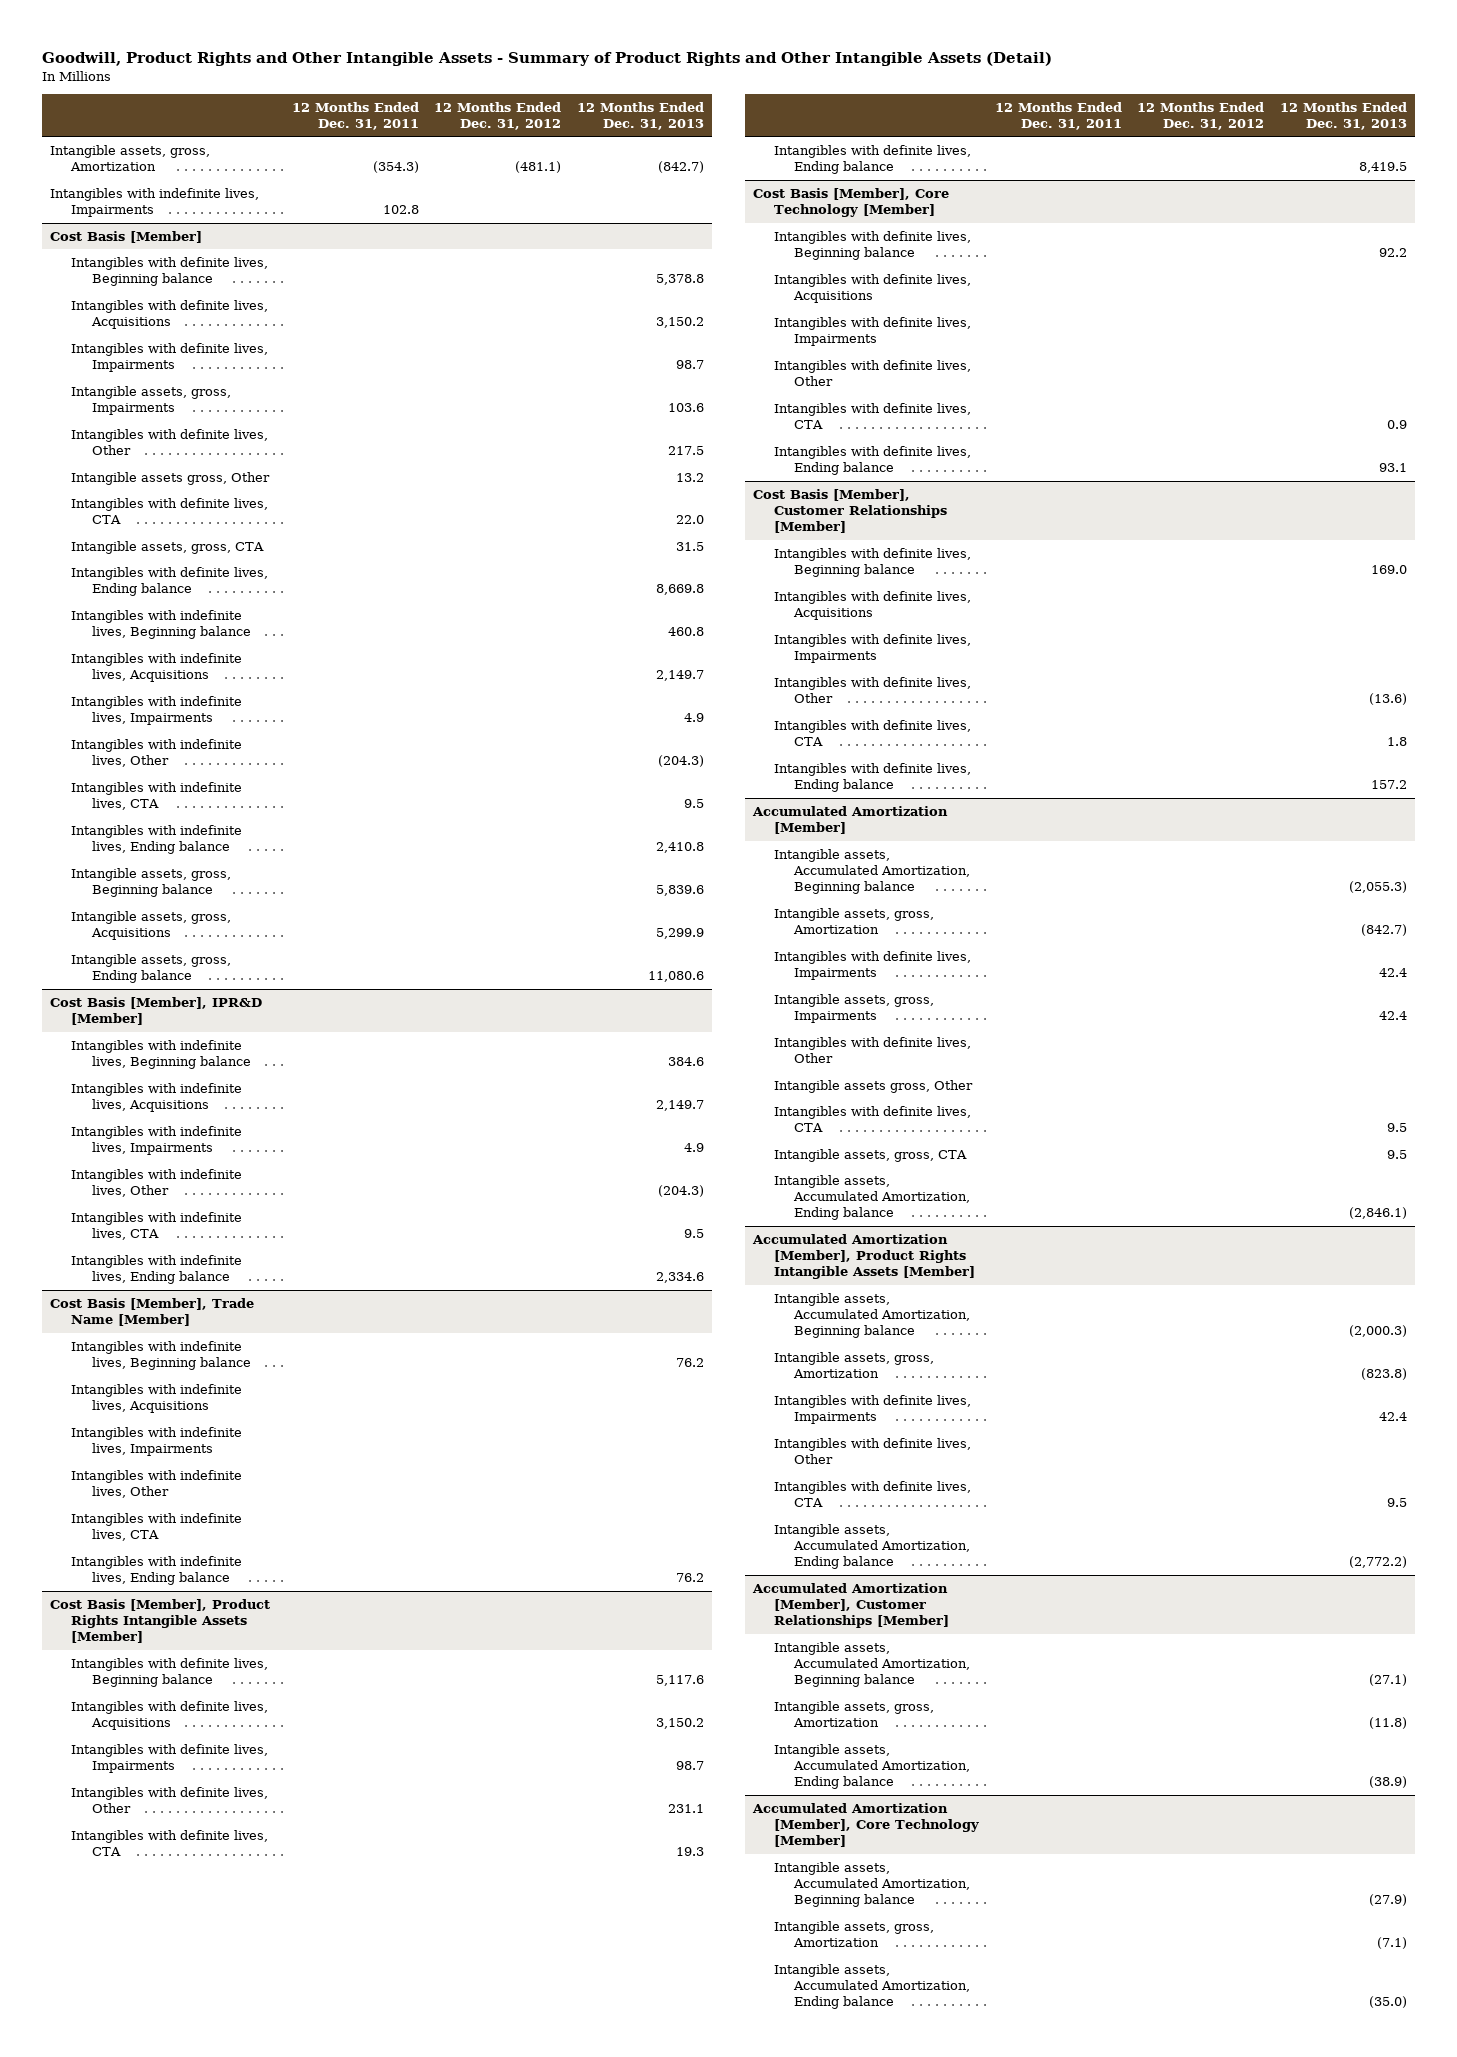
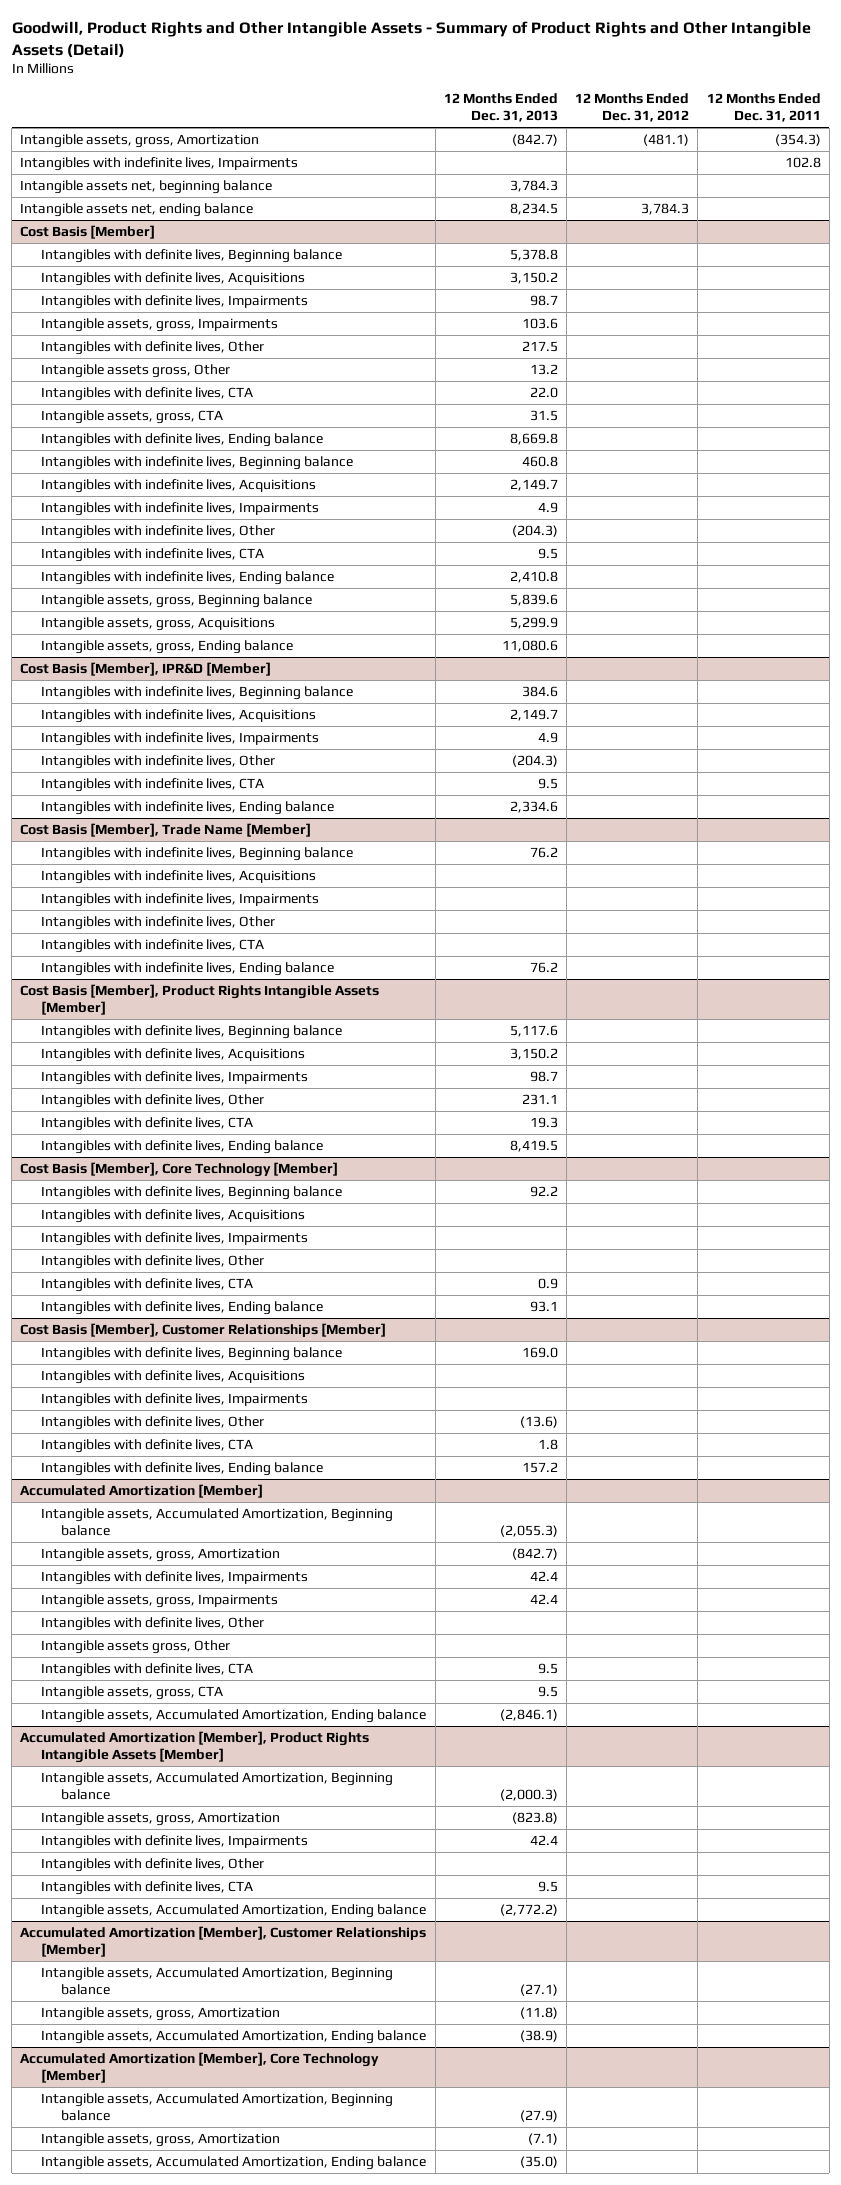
- | 12 Months Ended Dec. 31, 2011 | 12 Months Ended Dec. 31, 2012 | 12 Months Ended Dec. 31, 2013
+ | 12 Months Ended Dec. 31, 2013 | 12 Months Ended Dec. 31, 2012 | 12 Months Ended Dec. 31, 2011
+ Intangible assets net, beginning balance | 3,784.3 | |
+ Intangible assets net, ending balance | 8,234.5 | 3,784.3 |

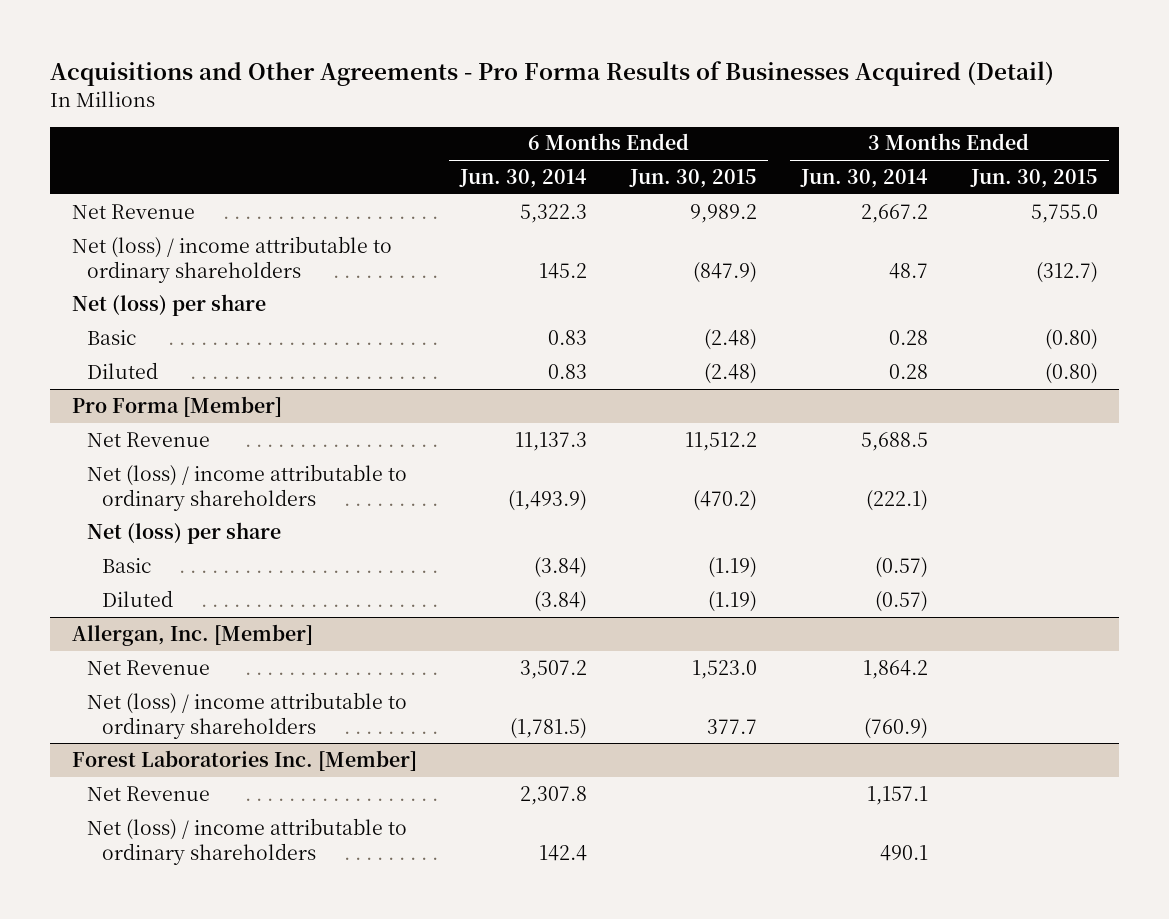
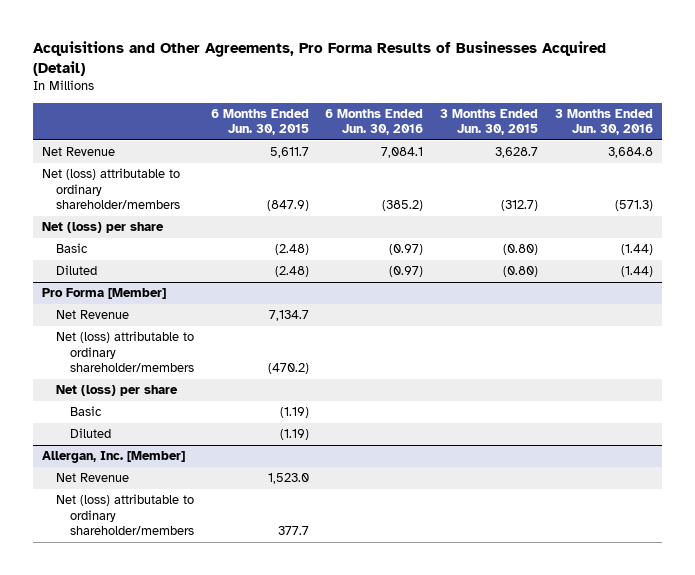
- Acquisitions and Other Agreements - Pro Forma Results of Businesses Acquired (Detail)
+ Acquisitions and Other Agreements, Pro Forma Results of Businesses Acquired (Detail)
- | 6 Months Ended Jun. 30, 2014 | 6 Months Ended Jun. 30, 2015 | 3 Months Ended Jun. 30, 2014 | 3 Months Ended Jun. 30, 2015
+ | 6 Months Ended Jun. 30, 2015 | 6 Months Ended Jun. 30, 2016 | 3 Months Ended Jun. 30, 2015 | 3 Months Ended Jun. 30, 2016
- Net Revenue | 5,322.3 | 9,989.2 | 2,667.2 | 5,755.0
- Net (loss) / income attributable to ordinary shareholders | 145.2 | (847.9) | 48.7 | (312.7)
+ Net Revenue | 5,611.7 | 7,084.1 | 3,628.7 | 3,684.8
+ Net (loss) attributable to ordinary shareholder/members | (847.9) | (385.2) | (312.7) | (571.3)
@ Pro Forma [Member]
- Net Revenue | 11,137.3 | 11,512.2 | 5,688.5 |
- Net (loss) / income attributable to ordinary shareholders | (1,493.9) | (470.2) | (222.1) |
+ Net Revenue | 7,134.7 | | |
+ Net (loss) attributable to ordinary shareholder/members | (470.2) | | |
@ Allergan, Inc. [Member]
- Net (loss) / income attributable to ordinary shareholders | (1,781.5) | 377.7 | (760.9) |
- Forest Laboratories Inc. [Member]
- Net Revenue | 2,307.8 | | 1,157.1 |
- Net (loss) / income attributable to ordinary shareholders | 142.4 | | 490.1 |
@ Allergan, Inc. [Member]
+ Net (loss) attributable to ordinary shareholder/members | 377.7 | | |

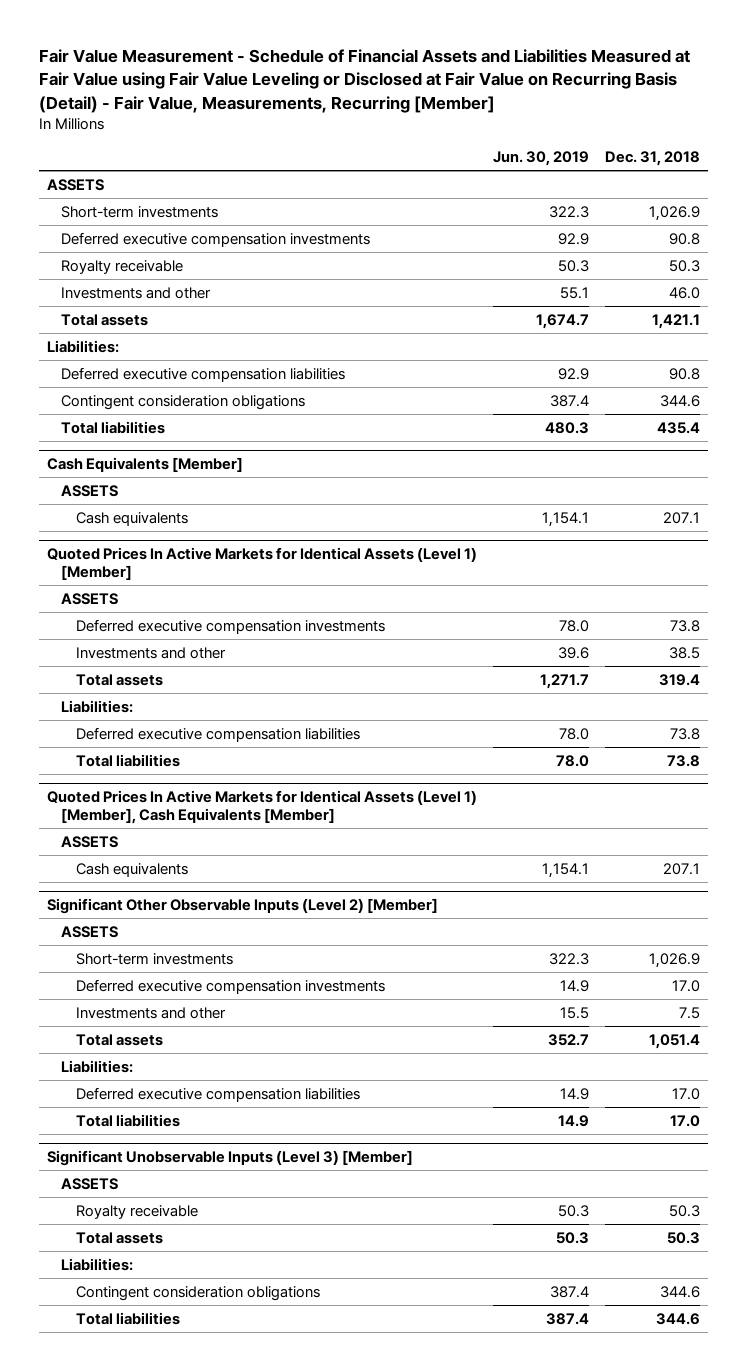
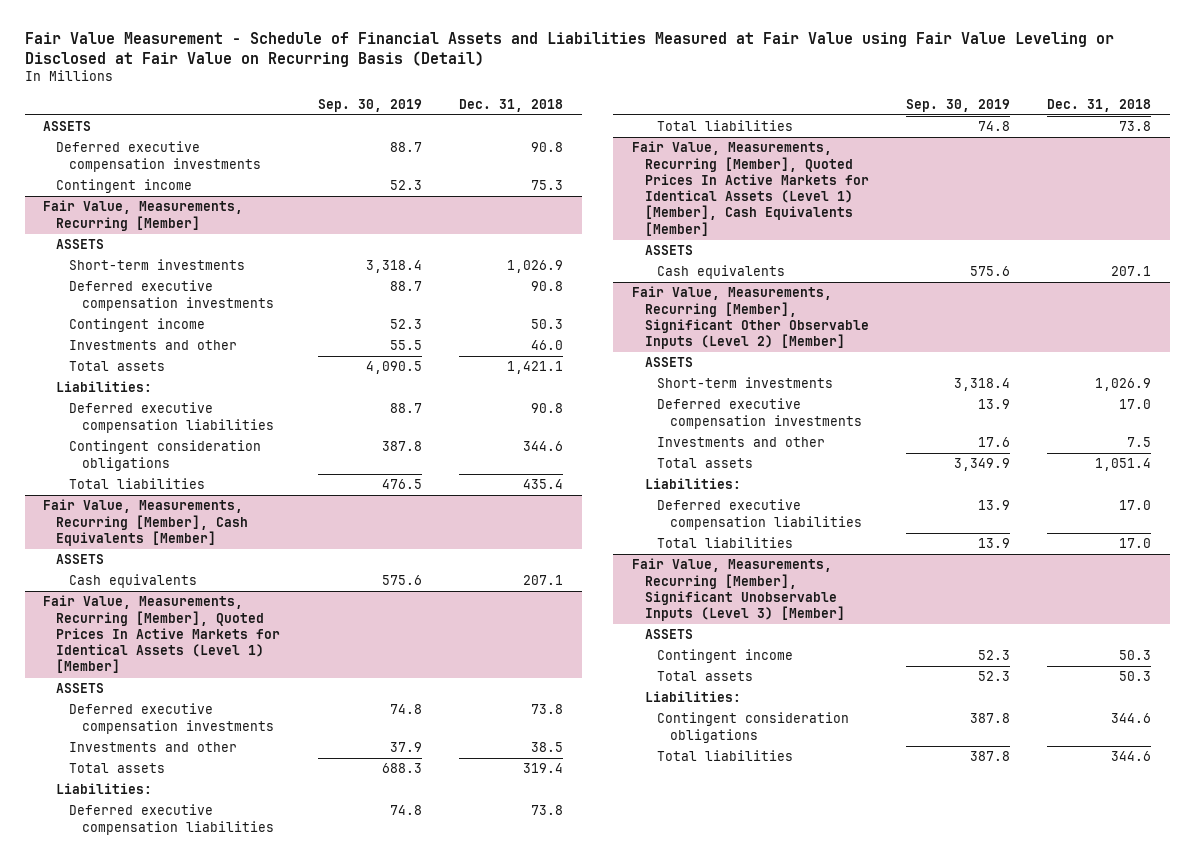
- Fair Value Measurement - Schedule of Financial Assets and Liabilities Measured at Fair Value using Fair Value Leveling or Disclosed at Fair Value on Recurring Basis (Detail) - Fair Value, Measurements, Recurring [Member]
+ Fair Value Measurement - Schedule of Financial Assets and Liabilities Measured at Fair Value using Fair Value Leveling or Disclosed at Fair Value on Recurring Basis (Detail)
- | Jun. 30, 2019 | Dec. 31, 2018
+ | Sep. 30, 2019 | Dec. 31, 2018
+ Deferred executive compensation investments | 88.7 | 90.8
+ Contingent income | 52.3 | 75.3
+ Fair Value, Measurements, Recurring [Member]
+ ASSETS
- Royalty receivable | 50.3 | 50.3
+ Contingent income | 52.3 | 50.3
- Cash Equivalents [Member]
+ Fair Value, Measurements, Recurring [Member], Cash Equivalents [Member]
- Quoted Prices In Active Markets for Identical Assets (Level 1) [Member]
+ Fair Value, Measurements, Recurring [Member], Quoted Prices In Active Markets for Identical Assets (Level 1) [Member]
- Quoted Prices In Active Markets for Identical Assets (Level 1) [Member], Cash Equivalents [Member]
+ Fair Value, Measurements, Recurring [Member], Quoted Prices In Active Markets for Identical Assets (Level 1) [Member], Cash Equivalents [Member]
- Significant Other Observable Inputs (Level 2) [Member]
+ Fair Value, Measurements, Recurring [Member], Significant Other Observable Inputs (Level 2) [Member]
- Significant Unobservable Inputs (Level 3) [Member]
+ Fair Value, Measurements, Recurring [Member], Significant Unobservable Inputs (Level 3) [Member]
- Royalty receivable | 50.3 | 50.3
+ Contingent income | 52.3 | 50.3

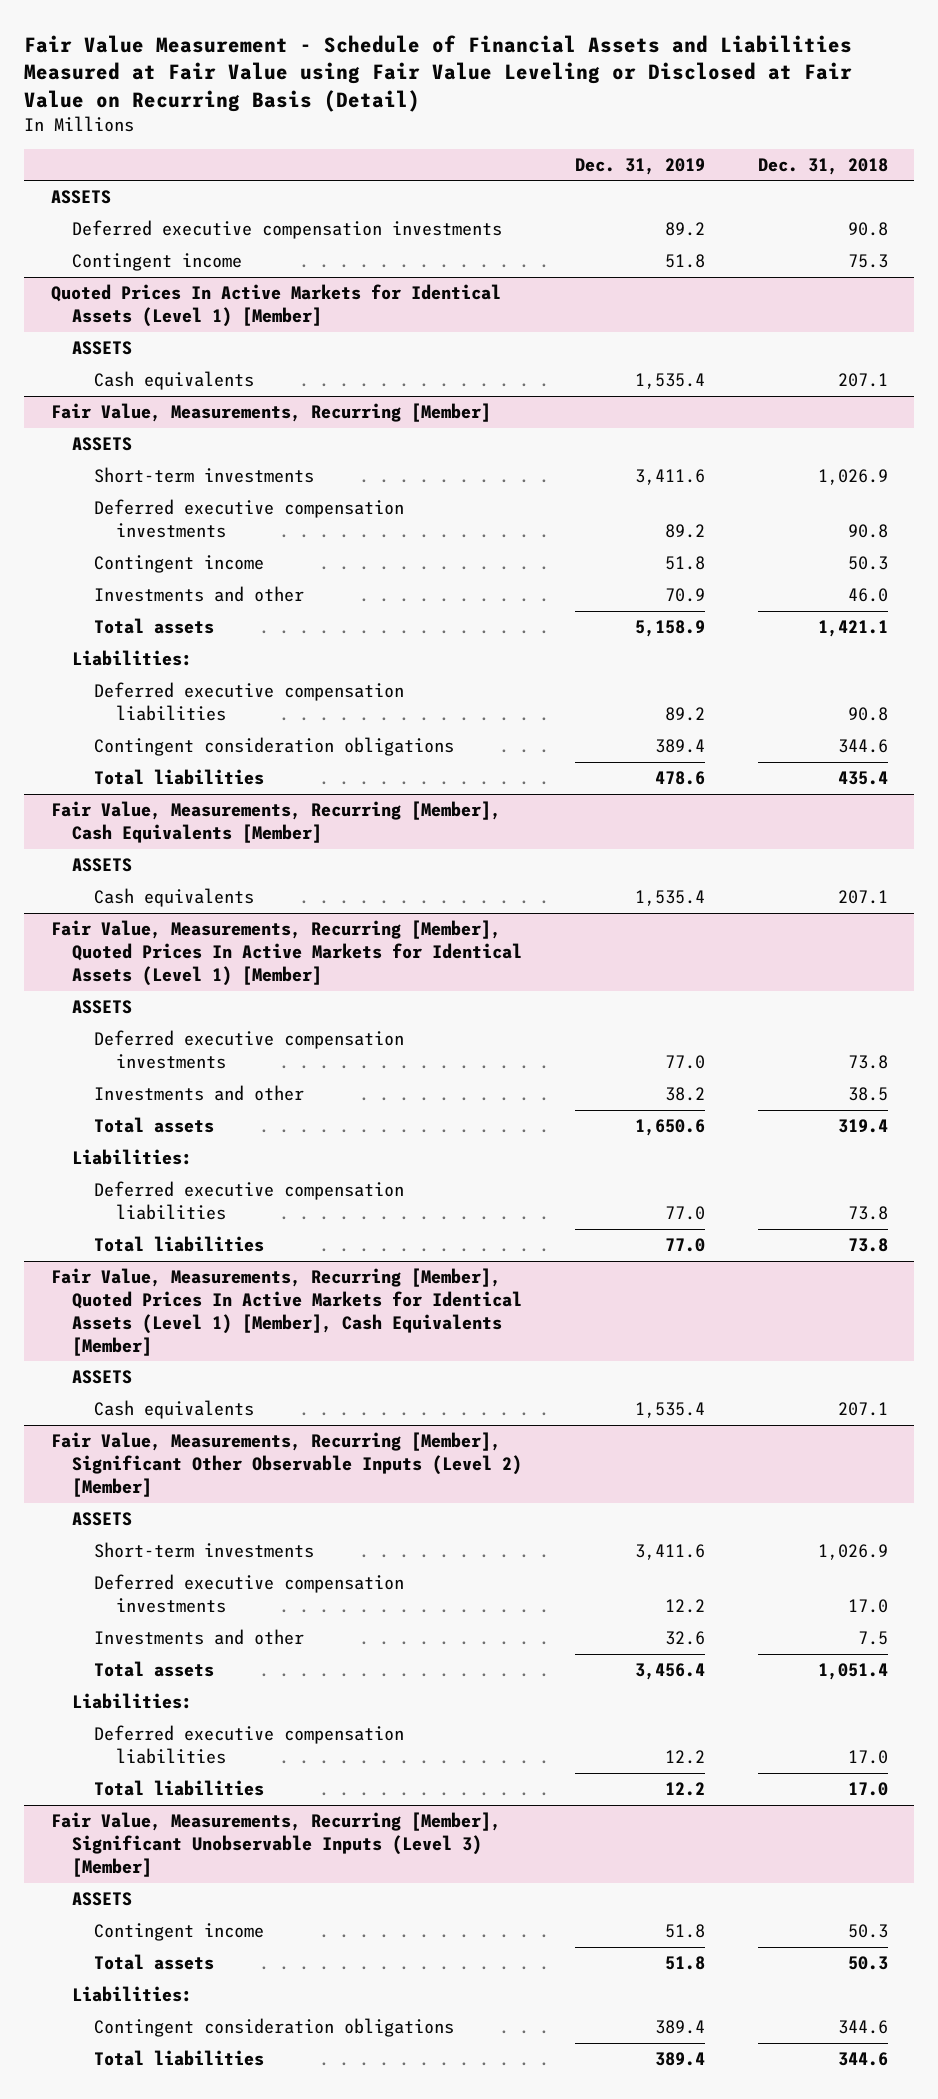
- | Sep. 30, 2019 | Dec. 31, 2018
+ | Dec. 31, 2019 | Dec. 31, 2018
+ Quoted Prices In Active Markets for Identical Assets (Level 1) [Member]
+ ASSETS
+ Cash equivalents | 1,535.4 | 207.1

